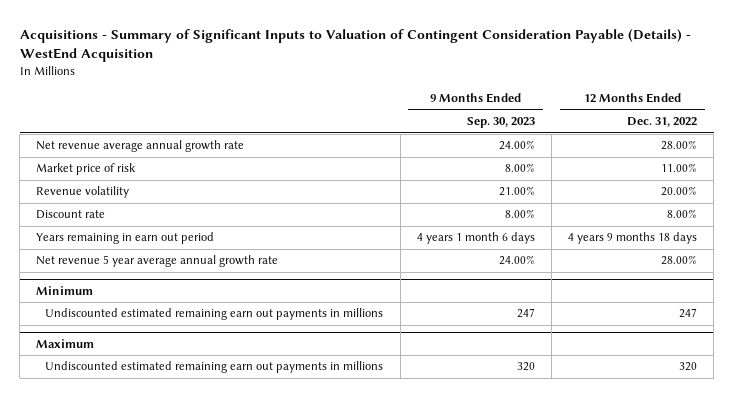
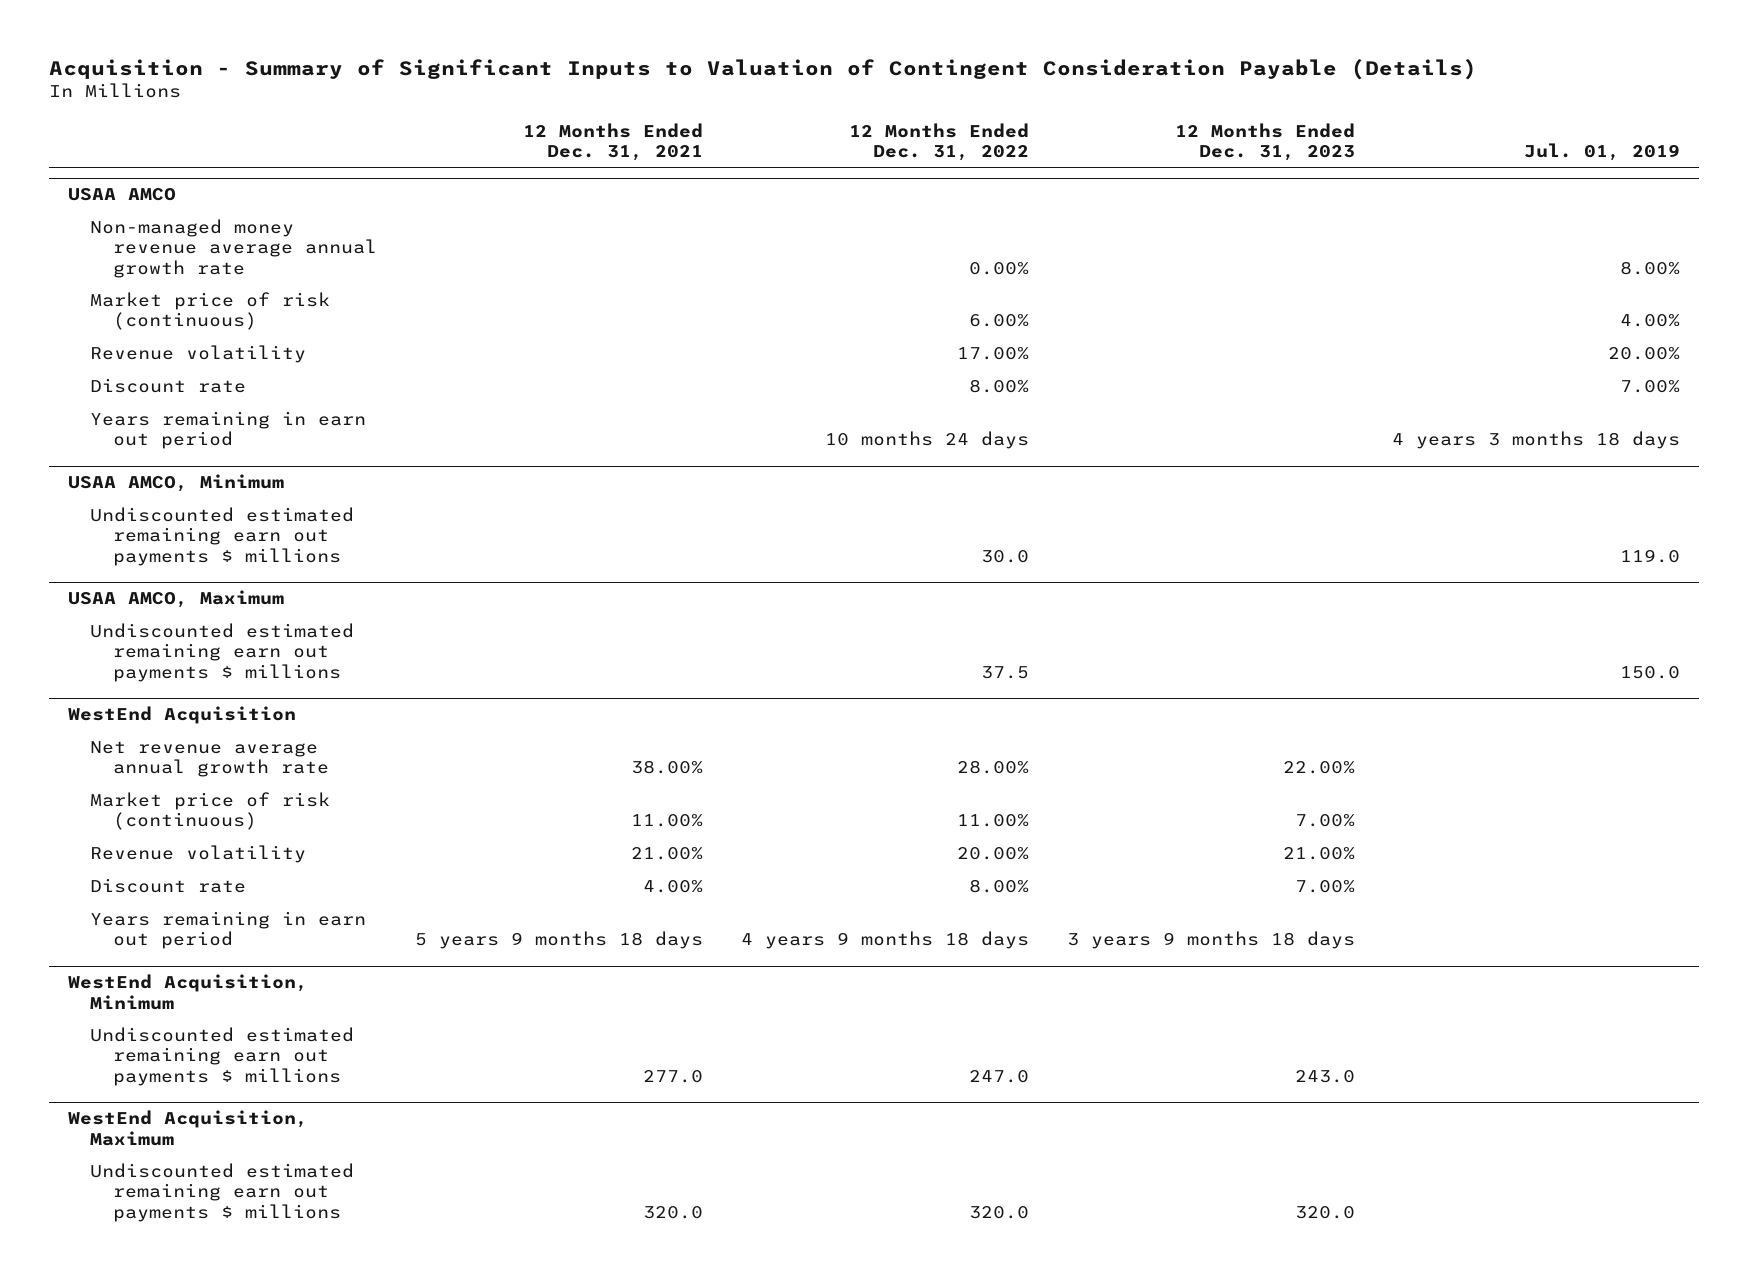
- Acquisitions - Summary of Significant Inputs to Valuation of Contingent Consideration Payable (Details) - WestEnd Acquisition
+ Acquisition - Summary of Significant Inputs to Valuation of Contingent Consideration Payable (Details)
- | 9 Months Ended Sep. 30, 2023 | 12 Months Ended Dec. 31, 2022
+ | 12 Months Ended Dec. 31, 2021 | 12 Months Ended Dec. 31, 2022 | 12 Months Ended Dec. 31, 2023 | Jul. 01, 2019
+ USAA AMCO
+ Non-managed money revenue average annual growth rate | | 0.00% | | 8.00%
+ Market price of risk (continuous) | | 6.00% | | 4.00%
+ Revenue volatility | | 17.00% | | 20.00%
+ Discount rate | | 8.00% | | 7.00%
+ Years remaining in earn out period | | 10 months 24 days | | 4 years 3 months 18 days
+ USAA AMCO, Minimum
+ Undiscounted estimated remaining earn out payments $ millions | | 30.0 | | 119.0
+ USAA AMCO, Maximum
+ Undiscounted estimated remaining earn out payments $ millions | | 37.5 | | 150.0
+ WestEnd Acquisition
- Market price of risk | 8.00% | 11.00%
+ Market price of risk (continuous) | 11.00% | 11.00% | 7.00% |
- Net revenue 5 year average annual growth rate | 24.00% | 28.00%
- Minimum
- Undiscounted estimated remaining earn out payments in millions | 247 | 247
- Maximum
- Undiscounted estimated remaining earn out payments in millions | 320 | 320
+ WestEnd Acquisition, Minimum
+ Undiscounted estimated remaining earn out payments $ millions | 277.0 | 247.0 | 243.0 |
+ WestEnd Acquisition, Maximum
+ Undiscounted estimated remaining earn out payments $ millions | 320.0 | 320.0 | 320.0 |

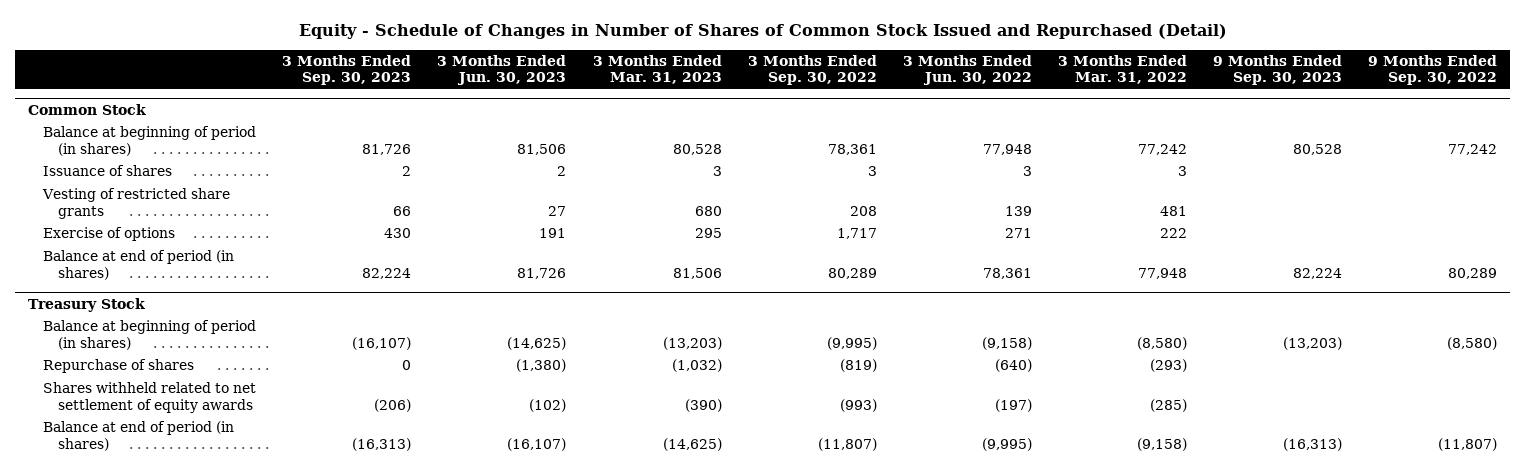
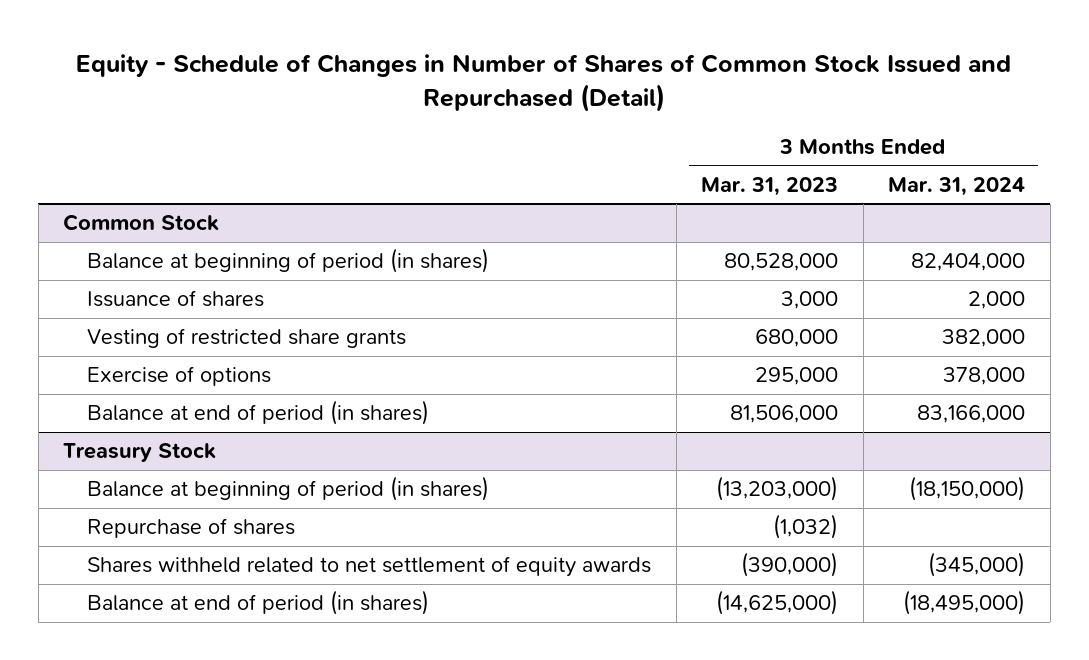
- | 3 Months Ended Sep. 30, 2023 | 3 Months Ended Jun. 30, 2023 | 3 Months Ended Mar. 31, 2023 | 3 Months Ended Sep. 30, 2022 | 3 Months Ended Jun. 30, 2022 | 3 Months Ended Mar. 31, 2022 | 9 Months Ended Sep. 30, 2023 | 9 Months Ended Sep. 30, 2022
+ | 3 Months Ended Mar. 31, 2023 | 3 Months Ended Mar. 31, 2024
@ Common Stock
- Balance at beginning of period (in shares) | 81,726 | 81,506 | 80,528 | 78,361 | 77,948 | 77,242 | 80,528 | 77,242
- Issuance of shares | 2 | 2 | 3 | 3 | 3 | 3 | |
- Vesting of restricted share grants | 66 | 27 | 680 | 208 | 139 | 481 | |
- Exercise of options | 430 | 191 | 295 | 1,717 | 271 | 222 | |
- Balance at end of period (in shares) | 82,224 | 81,726 | 81,506 | 80,289 | 78,361 | 77,948 | 82,224 | 80,289
+ Balance at beginning of period (in shares) | 80,528,000 | 82,404,000
+ Issuance of shares | 3,000 | 2,000
+ Vesting of restricted share grants | 680,000 | 382,000
+ Exercise of options | 295,000 | 378,000
+ Balance at end of period (in shares) | 81,506,000 | 83,166,000
@ Treasury Stock
- Balance at beginning of period (in shares) | (16,107) | (14,625) | (13,203) | (9,995) | (9,158) | (8,580) | (13,203) | (8,580)
+ Balance at beginning of period (in shares) | (13,203,000) | (18,150,000)
- Shares withheld related to net settlement of equity awards | (206) | (102) | (390) | (993) | (197) | (285) | |
- Balance at end of period (in shares) | (16,313) | (16,107) | (14,625) | (11,807) | (9,995) | (9,158) | (16,313) | (11,807)
+ Shares withheld related to net settlement of equity awards | (390,000) | (345,000)
+ Balance at end of period (in shares) | (14,625,000) | (18,495,000)

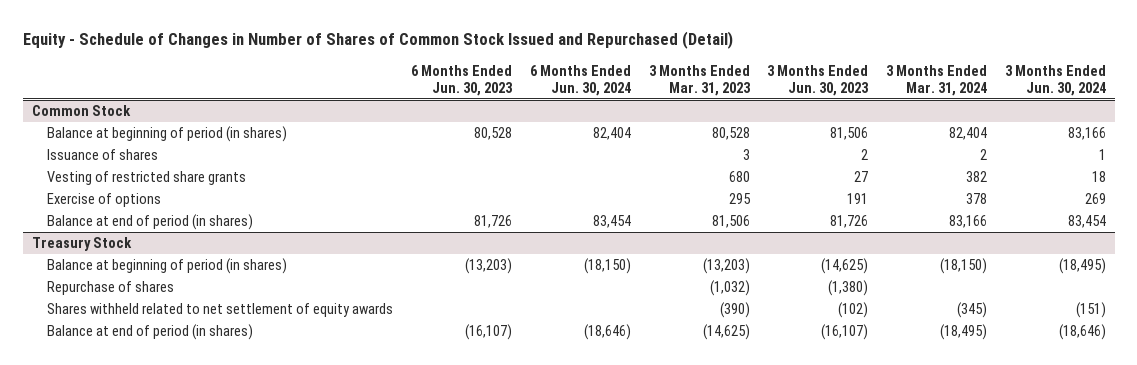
- | 3 Months Ended Mar. 31, 2023 | 3 Months Ended Mar. 31, 2024
+ | 6 Months Ended Jun. 30, 2023 | 6 Months Ended Jun. 30, 2024 | 3 Months Ended Mar. 31, 2023 | 3 Months Ended Jun. 30, 2023 | 3 Months Ended Mar. 31, 2024 | 3 Months Ended Jun. 30, 2024
@ Common Stock
- Balance at beginning of period (in shares) | 80,528,000 | 82,404,000
- Issuance of shares | 3,000 | 2,000
- Vesting of restricted share grants | 680,000 | 382,000
- Exercise of options | 295,000 | 378,000
- Balance at end of period (in shares) | 81,506,000 | 83,166,000
+ Balance at beginning of period (in shares) | 80,528 | 82,404 | 80,528 | 81,506 | 82,404 | 83,166
+ Issuance of shares | | | 3 | 2 | 2 | 1
+ Vesting of restricted share grants | | | 680 | 27 | 382 | 18
+ Exercise of options | | | 295 | 191 | 378 | 269
+ Balance at end of period (in shares) | 81,726 | 83,454 | 81,506 | 81,726 | 83,166 | 83,454
@ Treasury Stock
- Balance at beginning of period (in shares) | (13,203,000) | (18,150,000)
+ Balance at beginning of period (in shares) | (13,203) | (18,150) | (13,203) | (14,625) | (18,150) | (18,495)
- Shares withheld related to net settlement of equity awards | (390,000) | (345,000)
- Balance at end of period (in shares) | (14,625,000) | (18,495,000)
+ Shares withheld related to net settlement of equity awards | | | (390) | (102) | (345) | (151)
+ Balance at end of period (in shares) | (16,107) | (18,646) | (14,625) | (16,107) | (18,495) | (18,646)

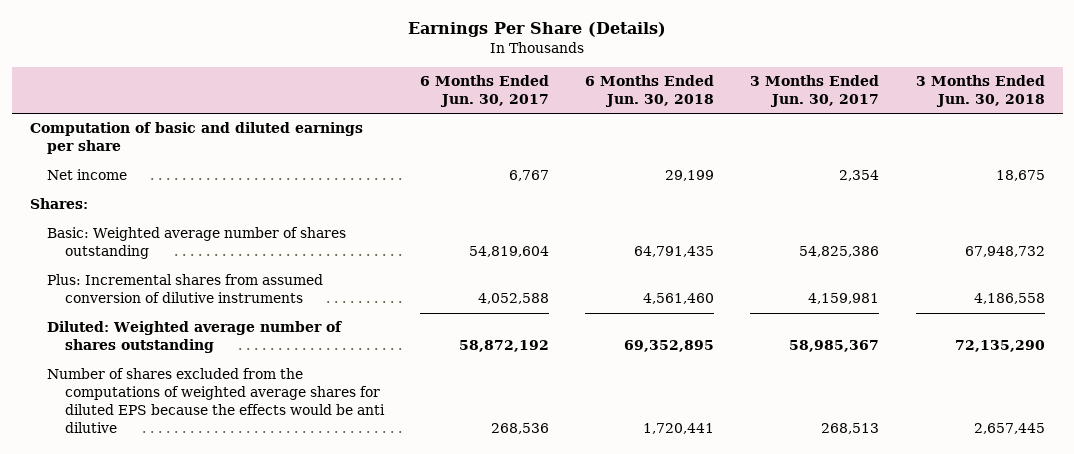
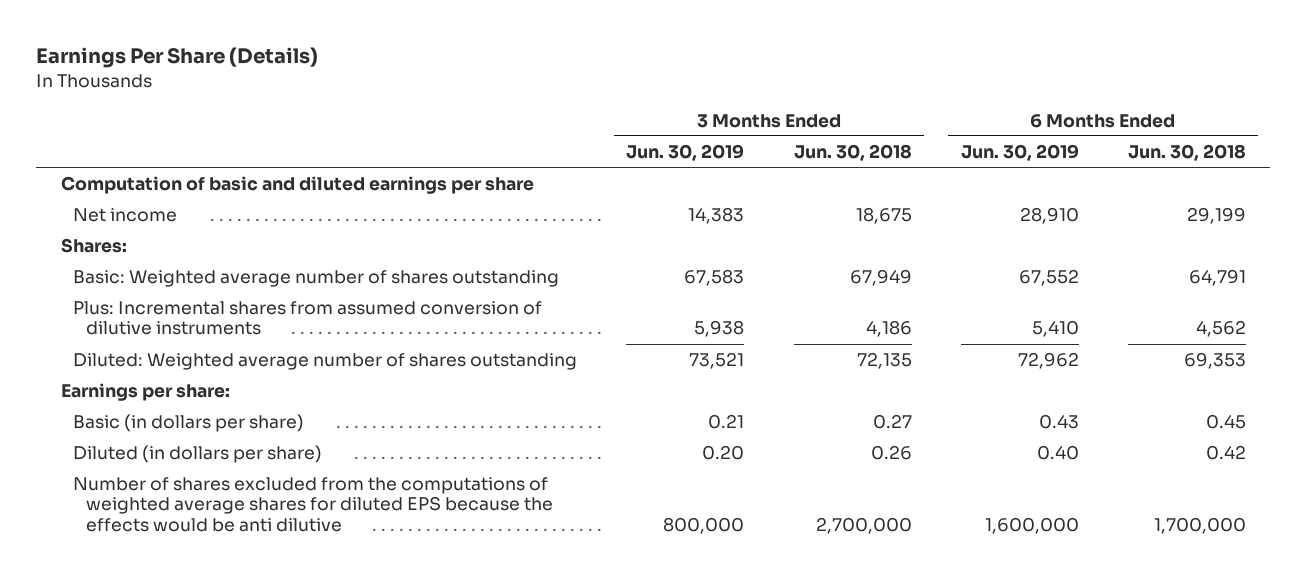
- | 6 Months Ended Jun. 30, 2017 | 6 Months Ended Jun. 30, 2018 | 3 Months Ended Jun. 30, 2017 | 3 Months Ended Jun. 30, 2018
+ | 3 Months Ended Jun. 30, 2019 | 3 Months Ended Jun. 30, 2018 | 6 Months Ended Jun. 30, 2019 | 6 Months Ended Jun. 30, 2018
- Basic: Weighted average number of shares outstanding | 54,819,604 | 64,791,435 | 54,825,386 | 67,948,732
- Plus: Incremental shares from assumed conversion of dilutive instruments | 4,052,588 | 4,561,460 | 4,159,981 | 4,186,558
- Diluted: Weighted average number of shares outstanding | 58,872,192 | 69,352,895 | 58,985,367 | 72,135,290
- Number of shares excluded from the computations of weighted average shares for diluted EPS because the effects would be anti dilutive | 268,536 | 1,720,441 | 268,513 | 2,657,445
+ Basic: Weighted average number of shares outstanding | 67,583 | 67,949 | 67,552 | 64,791
+ Plus: Incremental shares from assumed conversion of dilutive instruments | 5,938 | 4,186 | 5,410 | 4,562
+ Diluted: Weighted average number of shares outstanding | 73,521 | 72,135 | 72,962 | 69,353
+ Earnings per share:
+ Basic (in dollars per share) | 0.21 | 0.27 | 0.43 | 0.45
+ Diluted (in dollars per share) | 0.20 | 0.26 | 0.40 | 0.42
+ Number of shares excluded from the computations of weighted average shares for diluted EPS because the effects would be anti dilutive | 800,000 | 2,700,000 | 1,600,000 | 1,700,000

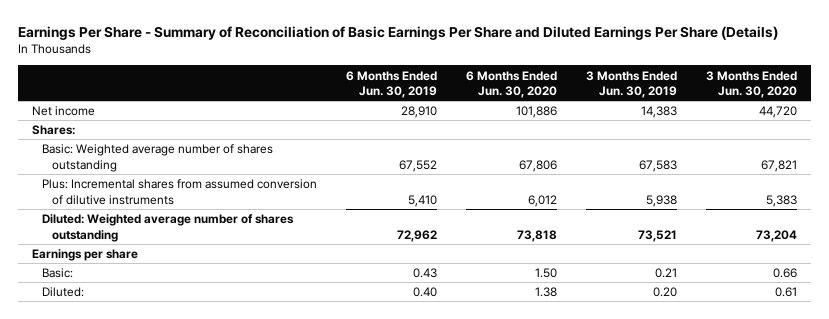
- Earnings Per Share (Details)
+ Earnings Per Share - Summary of Reconciliation of Basic Earnings Per Share and Diluted Earnings Per Share (Details)
- | 3 Months Ended Jun. 30, 2019 | 3 Months Ended Jun. 30, 2018 | 6 Months Ended Jun. 30, 2019 | 6 Months Ended Jun. 30, 2018
+ | 6 Months Ended Jun. 30, 2019 | 6 Months Ended Jun. 30, 2020 | 3 Months Ended Jun. 30, 2019 | 3 Months Ended Jun. 30, 2020
- Computation of basic and diluted earnings per share
- Earnings per share:
- Basic (in dollars per share) | 0.21 | 0.27 | 0.43 | 0.45
- Diluted (in dollars per share) | 0.20 | 0.26 | 0.40 | 0.42
- Number of shares excluded from the computations of weighted average shares for diluted EPS because the effects would be anti dilutive | 800,000 | 2,700,000 | 1,600,000 | 1,700,000
+ Earnings per share
+ Basic: | 0.43 | 1.50 | 0.21 | 0.66
+ Diluted: | 0.40 | 1.38 | 0.20 | 0.61

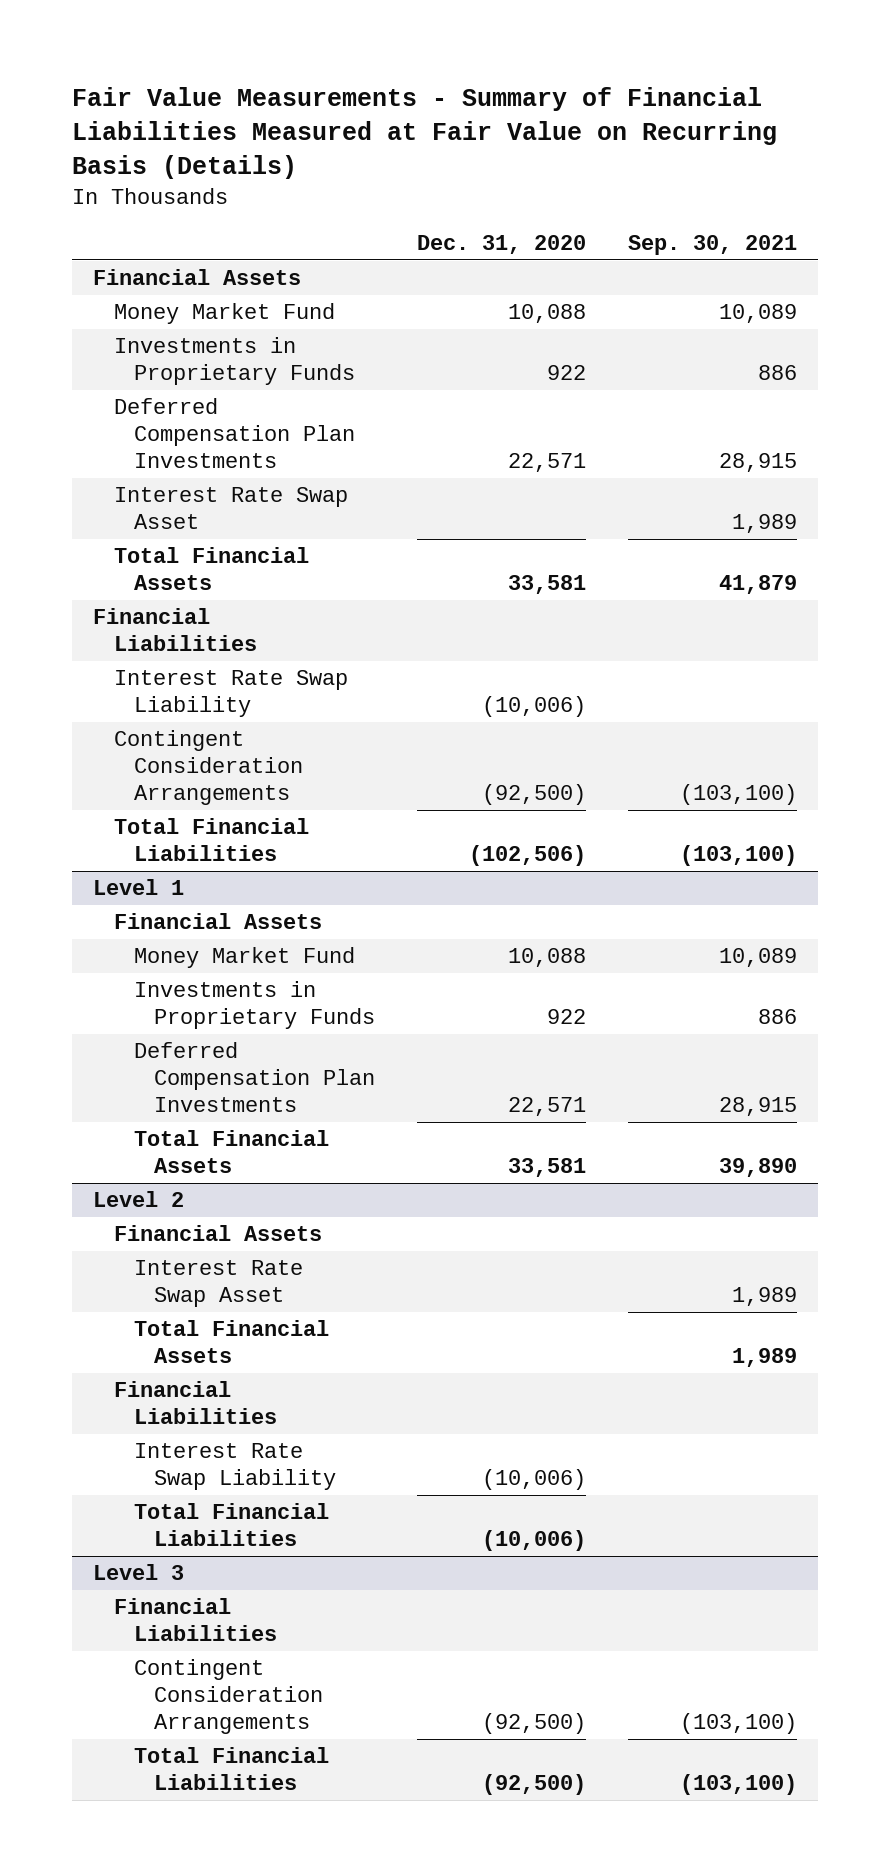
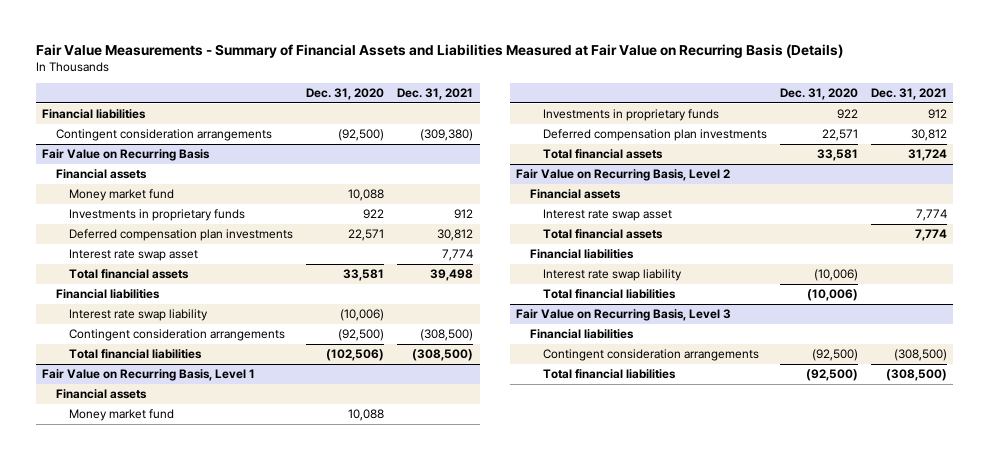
- Fair Value Measurements - Summary of Financial Liabilities Measured at Fair Value on Recurring Basis (Details)
+ Fair Value Measurements - Summary of Financial Assets and Liabilities Measured at Fair Value on Recurring Basis (Details)
- | Dec. 31, 2020 | Sep. 30, 2021
+ | Dec. 31, 2020 | Dec. 31, 2021
- Financial Assets
- Money Market Fund | 10,088 | 10,089
- Investments in Proprietary Funds | 922 | 886
- Deferred Compensation Plan Investments | 22,571 | 28,915
- Interest Rate Swap Asset | | 1,989
- Total Financial Assets | 33,581 | 41,879
- Financial Liabilities
- Interest Rate Swap Liability | (10,006) |
- Contingent Consideration Arrangements | (92,500) | (103,100)
- Total Financial Liabilities | (102,506) | (103,100)
- Level 1
- Financial Assets
- Money Market Fund | 10,088 | 10,089
- Investments in Proprietary Funds | 922 | 886
- Deferred Compensation Plan Investments | 22,571 | 28,915
- Total Financial Assets | 33,581 | 39,890
- Level 2
- Financial Assets
- Interest Rate Swap Asset | | 1,989
- Total Financial Assets | | 1,989
- Financial Liabilities
- Interest Rate Swap Liability | (10,006) |
- Total Financial Liabilities | (10,006) |
- Level 3
- Financial Liabilities
- Contingent Consideration Arrangements | (92,500) | (103,100)
- Total Financial Liabilities | (92,500) | (103,100)
+ Financial liabilities
+ Contingent consideration arrangements | (92,500) | (309,380)
+ Fair Value on Recurring Basis
+ Financial assets
+ Money market fund | 10,088 |
+ Investments in proprietary funds | 922 | 912
+ Deferred compensation plan investments | 22,571 | 30,812
+ Interest rate swap asset | | 7,774
+ Total financial assets | 33,581 | 39,498
+ Financial liabilities
+ Interest rate swap liability | (10,006) |
+ Contingent consideration arrangements | (92,500) | (308,500)
+ Total financial liabilities | (102,506) | (308,500)
+ Fair Value on Recurring Basis, Level 1
+ Financial assets
+ Money market fund | 10,088 |
+ Investments in proprietary funds | 922 | 912
+ Deferred compensation plan investments | 22,571 | 30,812
+ Total financial assets | 33,581 | 31,724
+ Fair Value on Recurring Basis, Level 2
+ Financial assets
+ Interest rate swap asset | | 7,774
+ Total financial assets | | 7,774
+ Financial liabilities
+ Interest rate swap liability | (10,006) |
+ Total financial liabilities | (10,006) |
+ Fair Value on Recurring Basis, Level 3
+ Financial liabilities
+ Contingent consideration arrangements | (92,500) | (308,500)
+ Total financial liabilities | (92,500) | (308,500)

